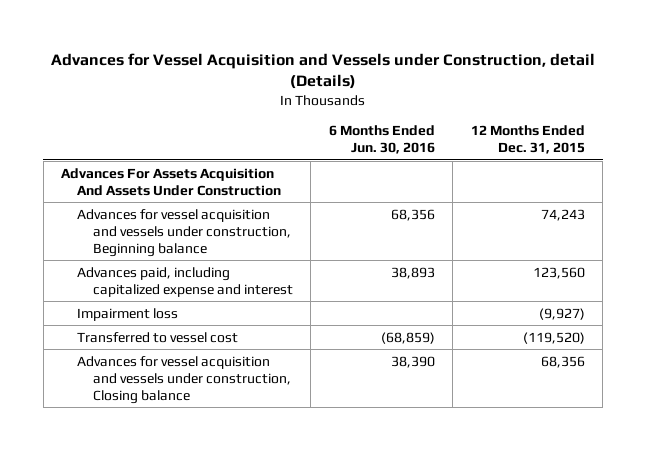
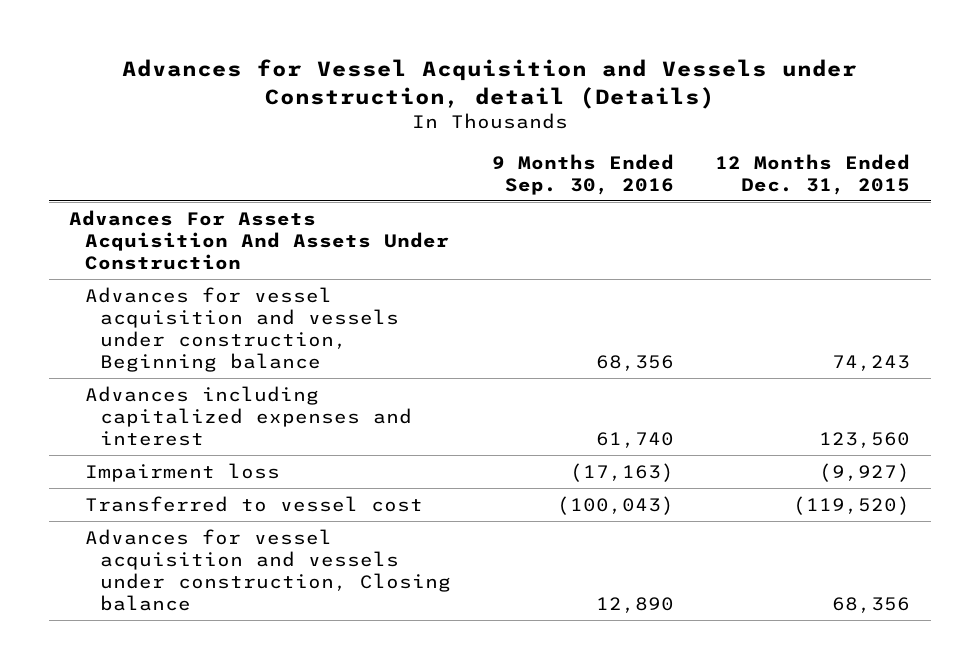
- | 6 Months Ended Jun. 30, 2016 | 12 Months Ended Dec. 31, 2015
+ | 9 Months Ended Sep. 30, 2016 | 12 Months Ended Dec. 31, 2015
- Advances paid, including capitalized expense and interest | 38,893 | 123,560
+ Advances including capitalized expenses and interest | 61,740 | 123,560

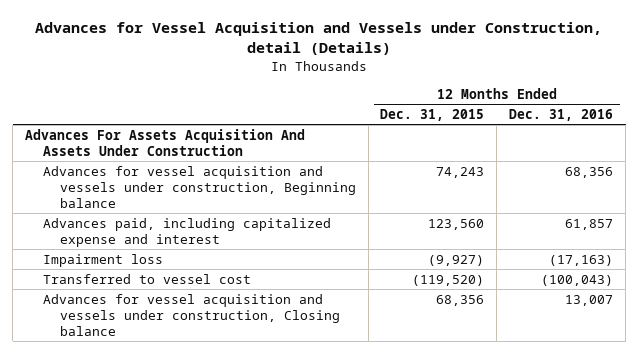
- | 9 Months Ended Sep. 30, 2016 | 12 Months Ended Dec. 31, 2015
+ | 12 Months Ended Dec. 31, 2015 | 12 Months Ended Dec. 31, 2016
- Advances including capitalized expenses and interest | 61,740 | 123,560
+ Advances paid, including capitalized expense and interest | 123,560 | 61,857

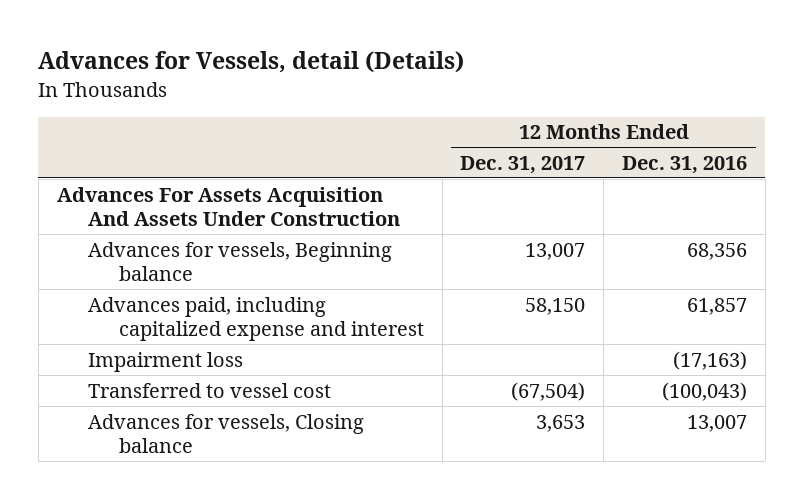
- Advances for Vessel Acquisition and Vessels under Construction, detail (Details)
+ Advances for Vessels, detail (Details)
- | 12 Months Ended Dec. 31, 2015 | 12 Months Ended Dec. 31, 2016
+ | 12 Months Ended Dec. 31, 2017 | 12 Months Ended Dec. 31, 2016
- Advances for vessel acquisition and vessels under construction, Beginning balance | 74,243 | 68,356
+ Advances for vessels, Beginning balance | 13,007 | 68,356
- Advances for vessel acquisition and vessels under construction, Closing balance | 68,356 | 13,007
+ Advances for vessels, Closing balance | 3,653 | 13,007

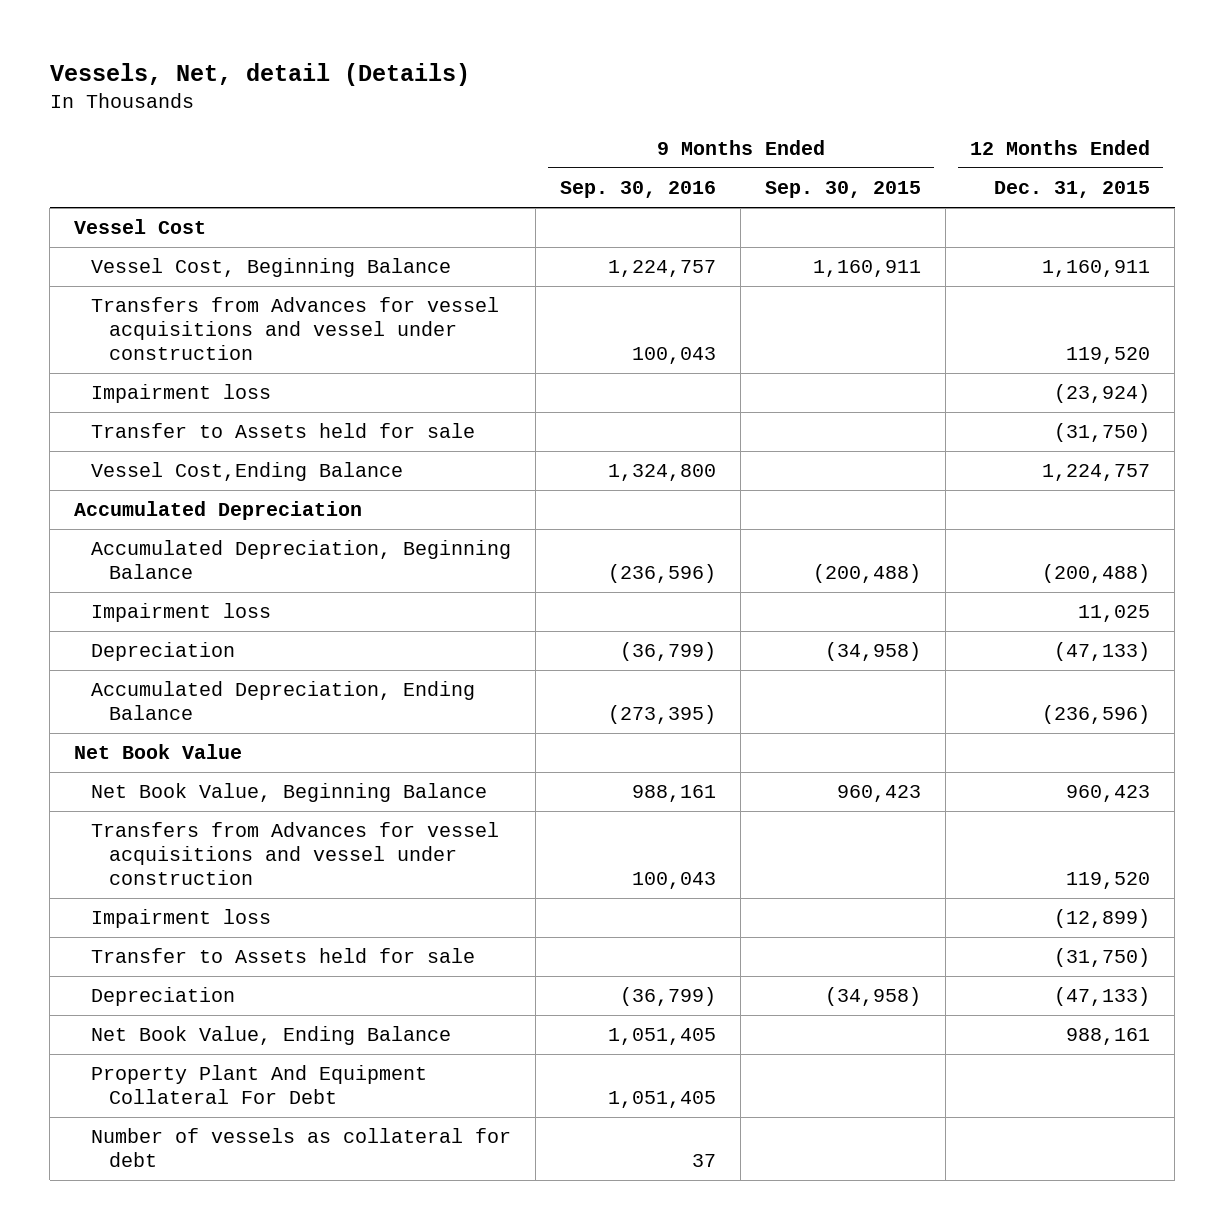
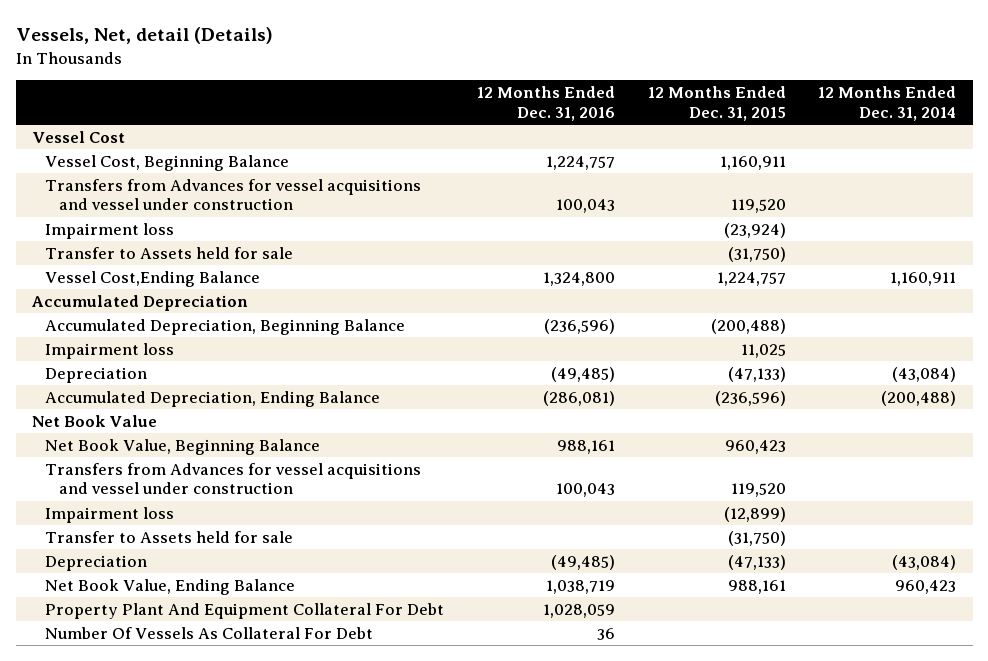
- | 9 Months Ended Sep. 30, 2016 | 9 Months Ended Sep. 30, 2015 | 12 Months Ended Dec. 31, 2015
+ | 12 Months Ended Dec. 31, 2016 | 12 Months Ended Dec. 31, 2015 | 12 Months Ended Dec. 31, 2014
- Number of vessels as collateral for debt | 37 | |
+ Number Of Vessels As Collateral For Debt | 36 | |

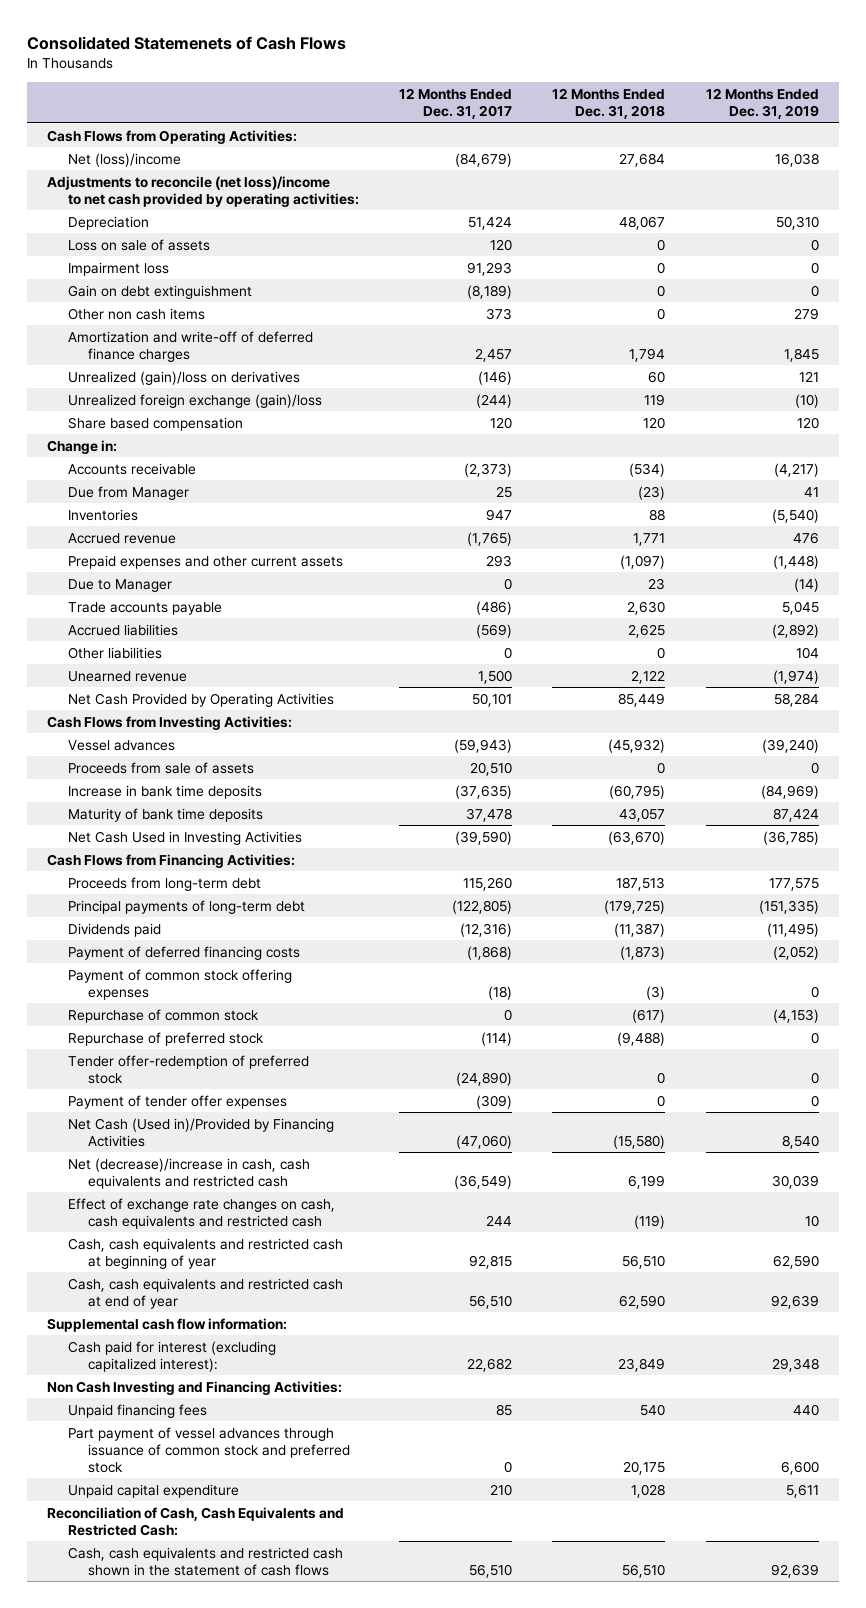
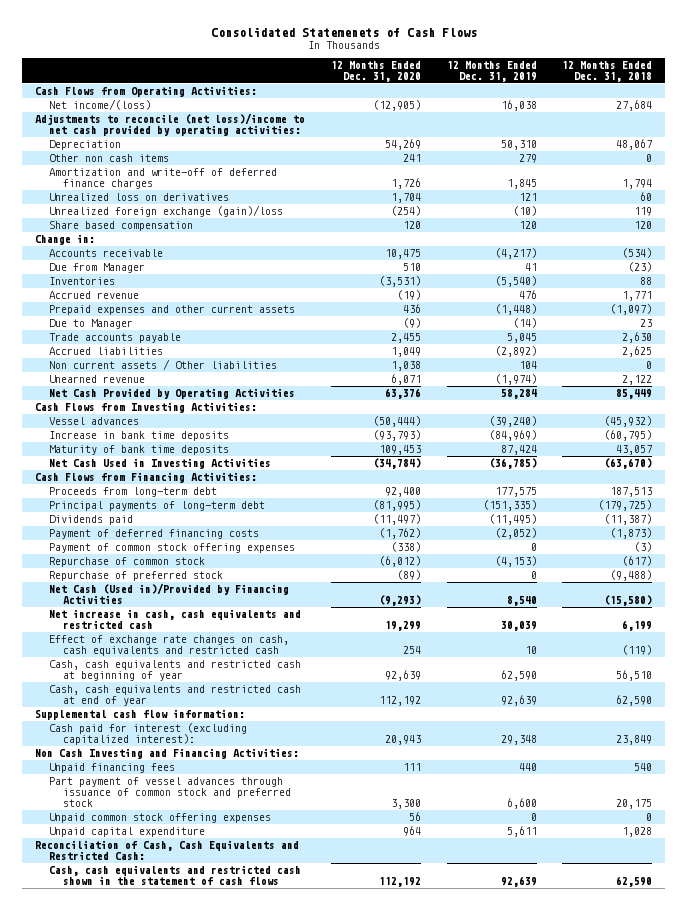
- | 12 Months Ended Dec. 31, 2017 | 12 Months Ended Dec. 31, 2018 | 12 Months Ended Dec. 31, 2019
+ | 12 Months Ended Dec. 31, 2020 | 12 Months Ended Dec. 31, 2019 | 12 Months Ended Dec. 31, 2018
- Net (loss)/income | (84,679) | 27,684 | 16,038
+ Net income/(loss) | (12,905) | 16,038 | 27,684
- Loss on sale of assets | 120 | 0 | 0
- Impairment loss | 91,293 | 0 | 0
- Gain on debt extinguishment | (8,189) | 0 | 0
- Unrealized (gain)/loss on derivatives | (146) | 60 | 121
+ Unrealized loss on derivatives | 1,704 | 121 | 60
- Other liabilities | 0 | 0 | 104
+ Non current assets / Other liabilities | 1,038 | 104 | 0
- Proceeds from sale of assets | 20,510 | 0 | 0
- Tender offer-redemption of preferred stock | (24,890) | 0 | 0
- Payment of tender offer expenses | (309) | 0 | 0
- Net (decrease)/increase in cash, cash equivalents and restricted cash | (36,549) | 6,199 | 30,039
+ Net increase in cash, cash equivalents and restricted cash | 19,299 | 30,039 | 6,199
+ Unpaid common stock offering expenses | 56 | 0 | 0
- Cash, cash equivalents and restricted cash shown in the statement of cash flows | 56,510 | 56,510 | 92,639
+ Cash, cash equivalents and restricted cash shown in the statement of cash flows | 112,192 | 92,639 | 62,590

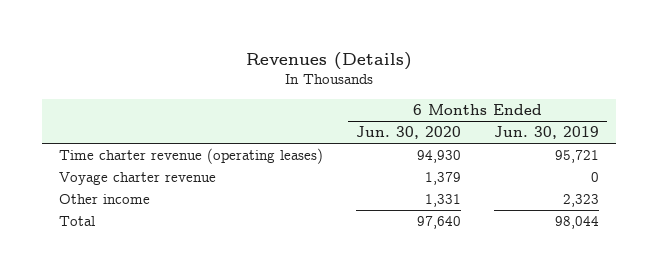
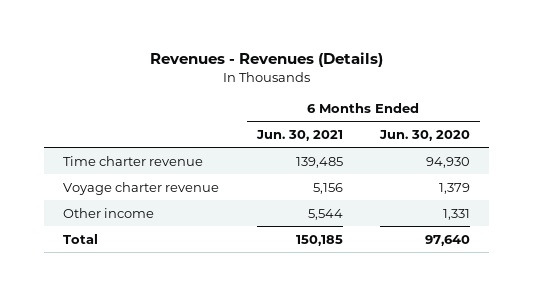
- Revenues (Details)
+ Revenues - Revenues (Details)
- | 6 Months Ended Jun. 30, 2020 | 6 Months Ended Jun. 30, 2019
+ | 6 Months Ended Jun. 30, 2021 | 6 Months Ended Jun. 30, 2020
- Time charter revenue (operating leases) | 94,930 | 95,721
+ Time charter revenue | 139,485 | 94,930

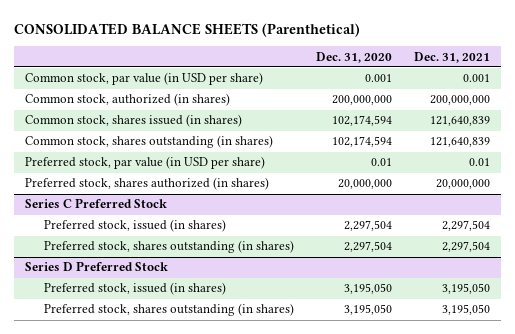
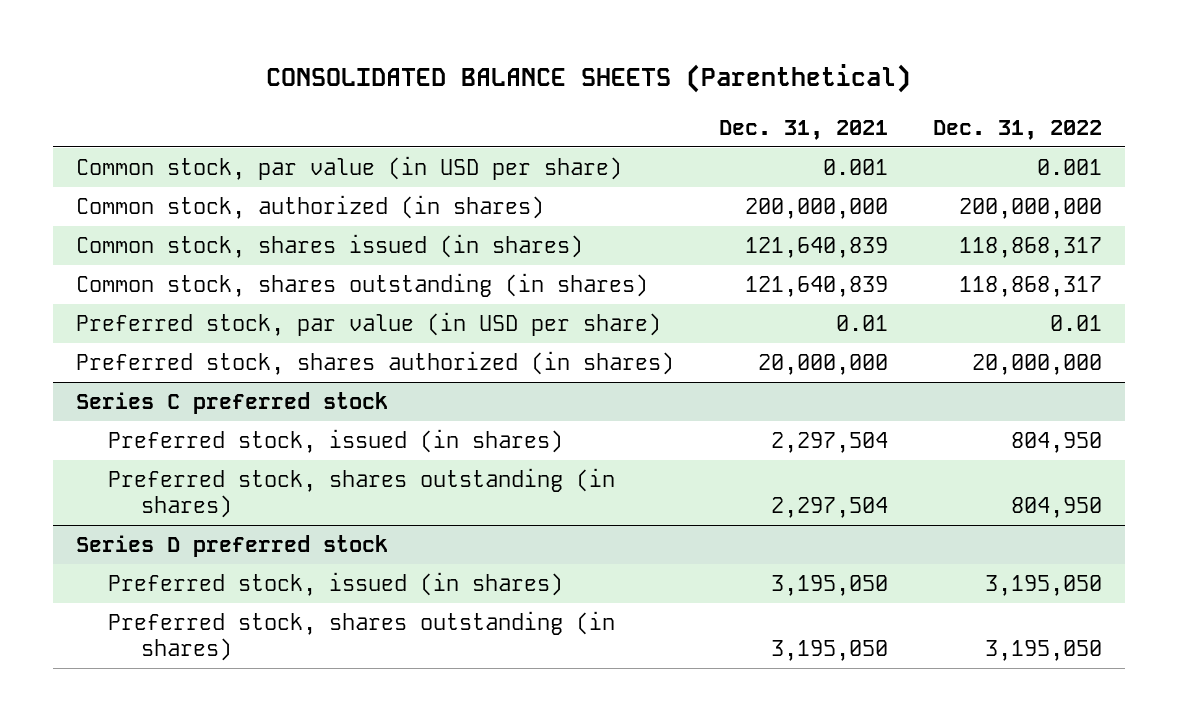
- | Dec. 31, 2020 | Dec. 31, 2021
+ | Dec. 31, 2021 | Dec. 31, 2022
- Series C Preferred Stock
+ Series C preferred stock
- Series D Preferred Stock
+ Series D preferred stock

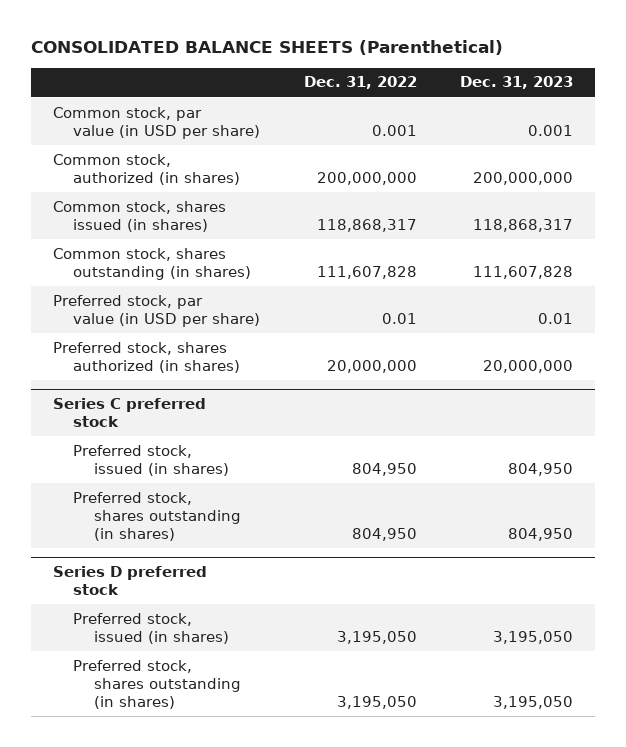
- | Dec. 31, 2021 | Dec. 31, 2022
+ | Dec. 31, 2022 | Dec. 31, 2023
- Common stock, shares outstanding (in shares) | 121,640,839 | 118,868,317
+ Common stock, shares outstanding (in shares) | 111,607,828 | 111,607,828

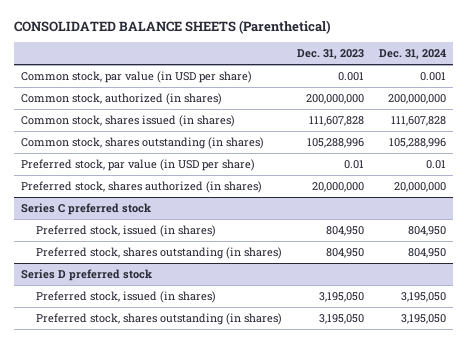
- | Dec. 31, 2022 | Dec. 31, 2023
+ | Dec. 31, 2023 | Dec. 31, 2024
- Common stock, shares issued (in shares) | 118,868,317 | 118,868,317
- Common stock, shares outstanding (in shares) | 111,607,828 | 111,607,828
+ Common stock, shares issued (in shares) | 111,607,828 | 111,607,828
+ Common stock, shares outstanding (in shares) | 105,288,996 | 105,288,996

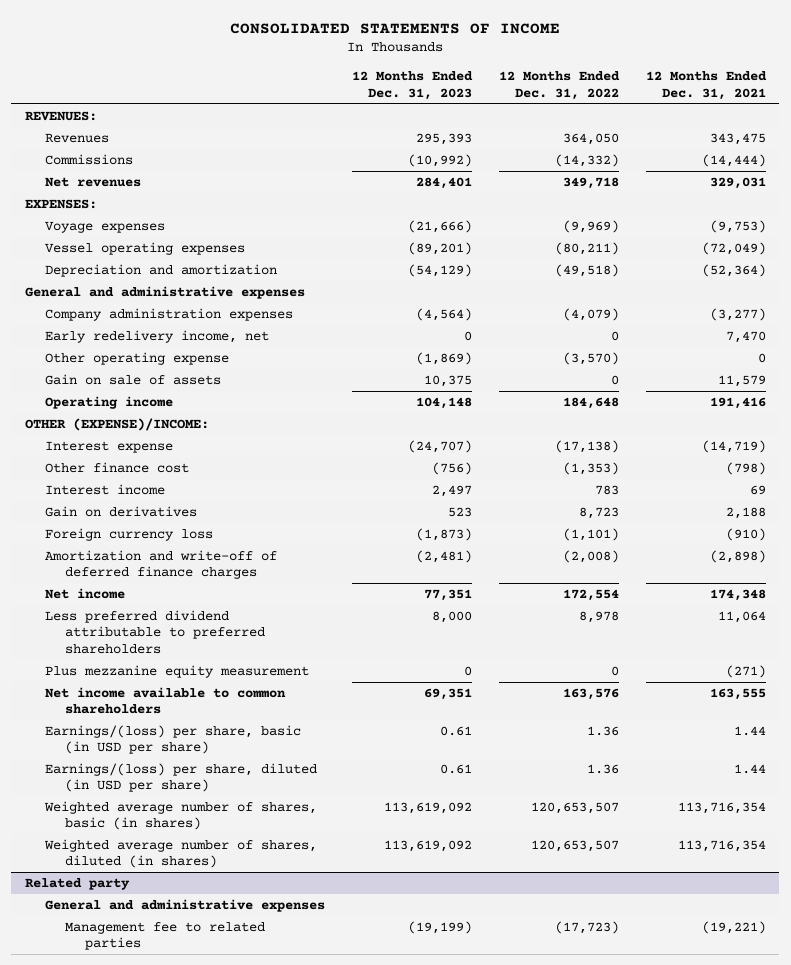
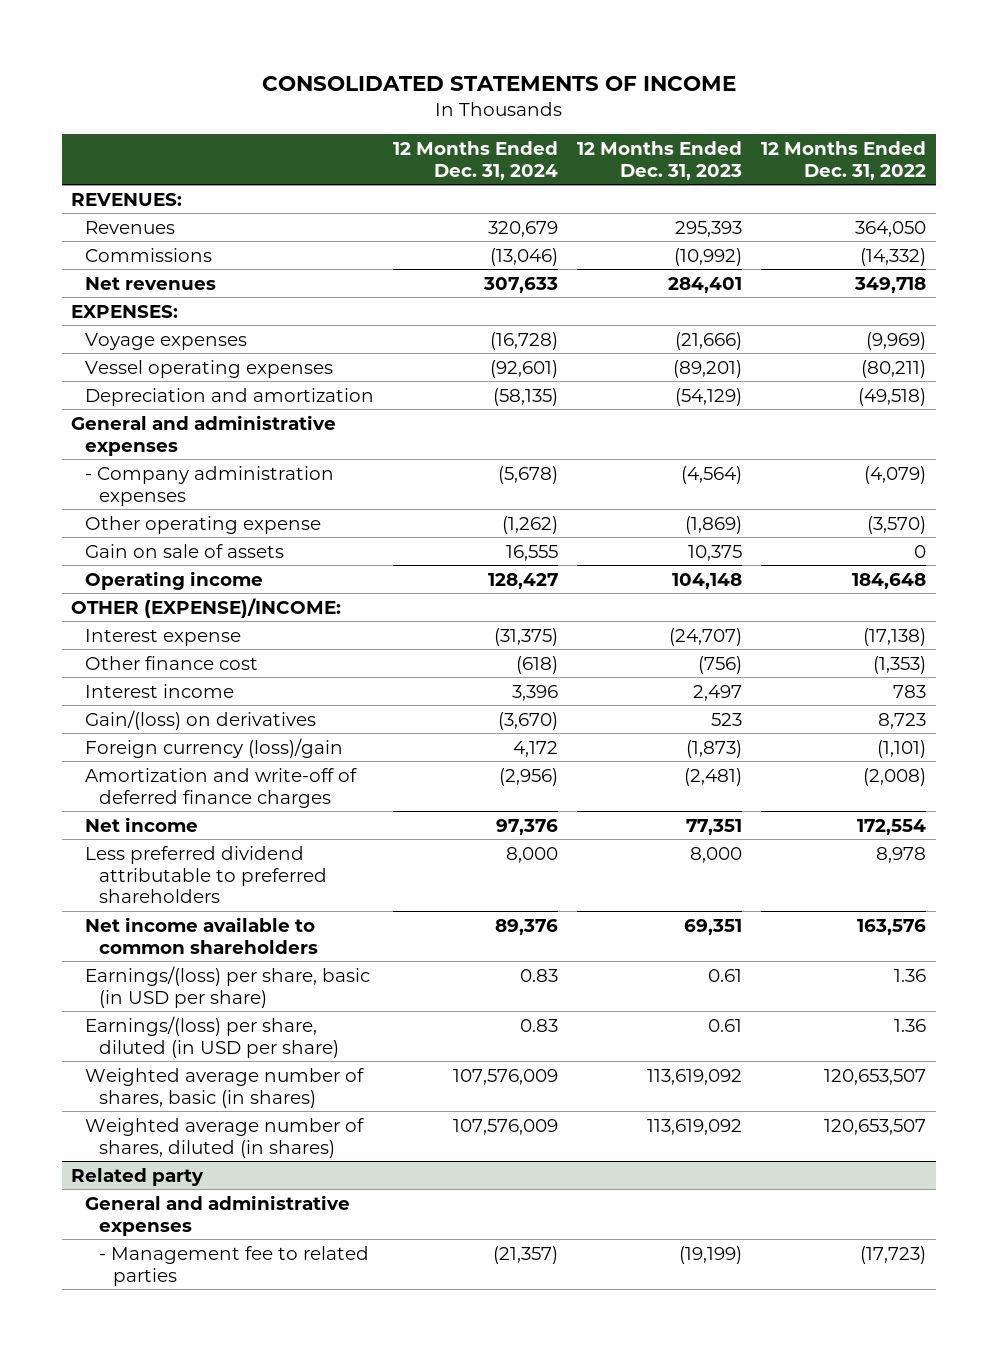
- | 12 Months Ended Dec. 31, 2023 | 12 Months Ended Dec. 31, 2022 | 12 Months Ended Dec. 31, 2021
+ | 12 Months Ended Dec. 31, 2024 | 12 Months Ended Dec. 31, 2023 | 12 Months Ended Dec. 31, 2022
- Company administration expenses | (4,564) | (4,079) | (3,277)
- Early redelivery income, net | 0 | 0 | 7,470
+ - Company administration expenses | (5,678) | (4,564) | (4,079)
- Gain on derivatives | 523 | 8,723 | 2,188
- Foreign currency loss | (1,873) | (1,101) | (910)
+ Gain/(loss) on derivatives | (3,670) | 523 | 8,723
+ Foreign currency (loss)/gain | 4,172 | (1,873) | (1,101)
- Plus mezzanine equity measurement | 0 | 0 | (271)
@ Related party
- Management fee to related parties | (19,199) | (17,723) | (19,221)
+ - Management fee to related parties | (21,357) | (19,199) | (17,723)

